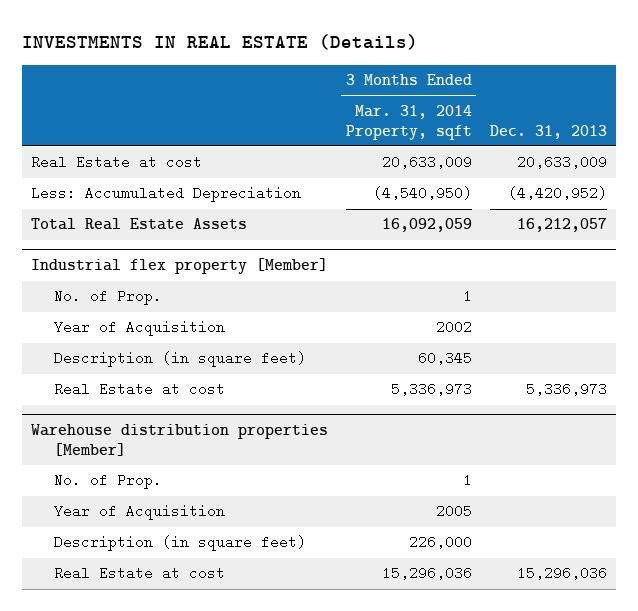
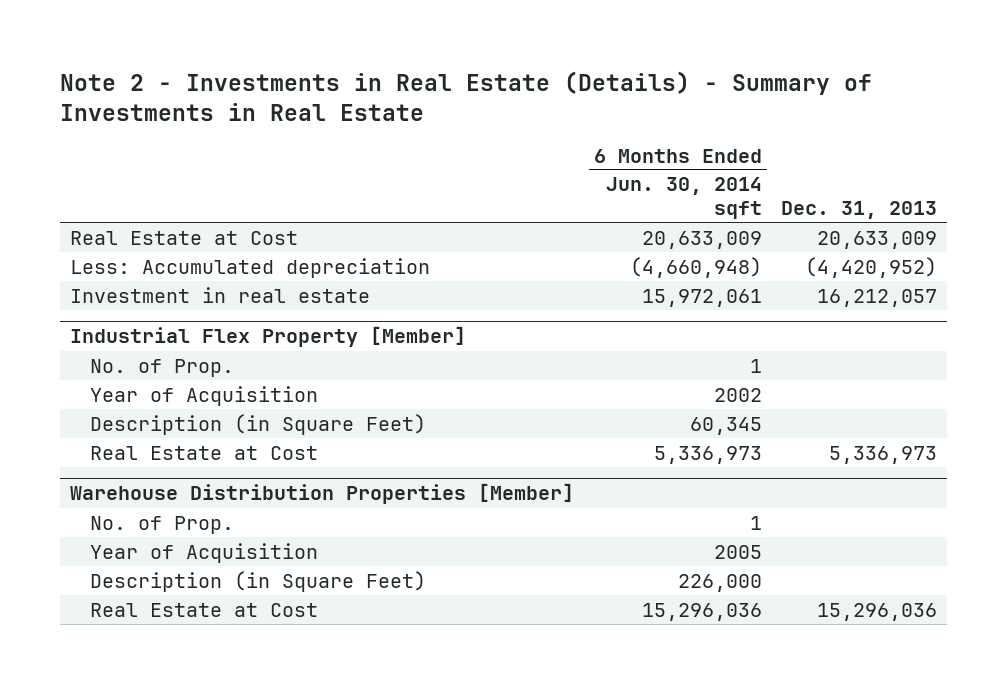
- INVESTMENTS IN REAL ESTATE (Details)
+ Note 2 - Investments in Real Estate (Details) - Summary of Investments in Real Estate
- | 3 Months Ended Mar. 31, 2014 Property, sqft | Dec. 31, 2013
+ | 6 Months Ended Jun. 30, 2014 sqft | Dec. 31, 2013
- Real Estate at cost | 20,633,009 | 20,633,009
- Less: Accumulated Depreciation | (4,540,950) | (4,420,952)
- Total Real Estate Assets | 16,092,059 | 16,212,057
- Industrial flex property [Member]
+ Real Estate at Cost | 20,633,009 | 20,633,009
+ Less: Accumulated depreciation | (4,660,948) | (4,420,952)
+ Investment in real estate | 15,972,061 | 16,212,057
+ Industrial Flex Property [Member]
- Description (in square feet) | 60,345 |
- Real Estate at cost | 5,336,973 | 5,336,973
- Warehouse distribution properties [Member]
+ Description (in Square Feet) | 60,345 |
+ Real Estate at Cost | 5,336,973 | 5,336,973
+ Warehouse Distribution Properties [Member]
- Description (in square feet) | 226,000 |
- Real Estate at cost | 15,296,036 | 15,296,036
+ Description (in Square Feet) | 226,000 |
+ Real Estate at Cost | 15,296,036 | 15,296,036

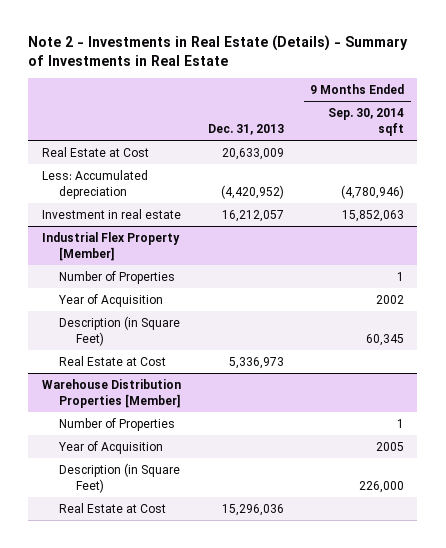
- | 6 Months Ended Jun. 30, 2014 sqft | Dec. 31, 2013
+ | Dec. 31, 2013 | 9 Months Ended Sep. 30, 2014 sqft
@ Industrial Flex Property [Member]
- No. of Prop. | 1 |
+ Number of Properties | | 1
@ Warehouse Distribution Properties [Member]
- No. of Prop. | 1 |
+ Number of Properties | | 1

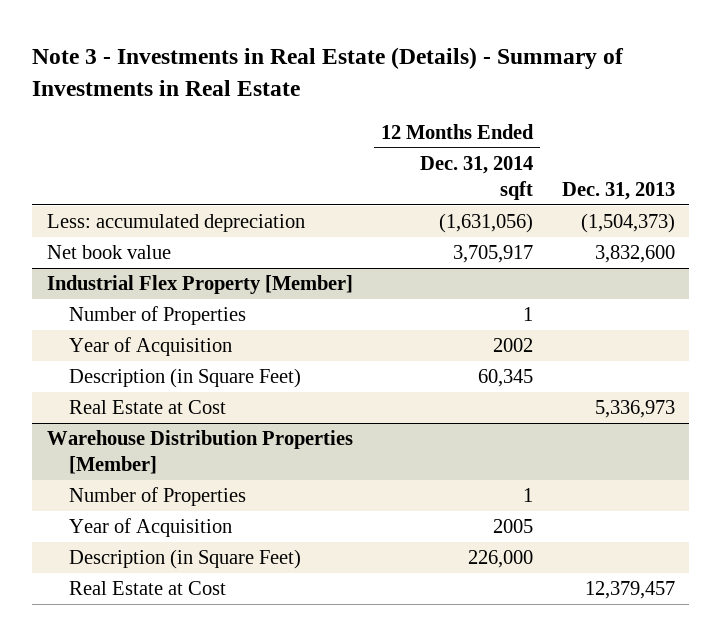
- Note 2 - Investments in Real Estate (Details) - Summary of Investments in Real Estate
+ Note 3 - Investments in Real Estate (Details) - Summary of Investments in Real Estate
- | Dec. 31, 2013 | 9 Months Ended Sep. 30, 2014 sqft
+ | 12 Months Ended Dec. 31, 2014 sqft | Dec. 31, 2013
- Real Estate at Cost | 20,633,009 |
- Less: Accumulated depreciation | (4,420,952) | (4,780,946)
- Investment in real estate | 16,212,057 | 15,852,063
+ Less: accumulated depreciation | (1,631,056) | (1,504,373)
+ Net book value | 3,705,917 | 3,832,600
@ Warehouse Distribution Properties [Member]
- Real Estate at Cost | 15,296,036 |
+ Real Estate at Cost | | 12,379,457

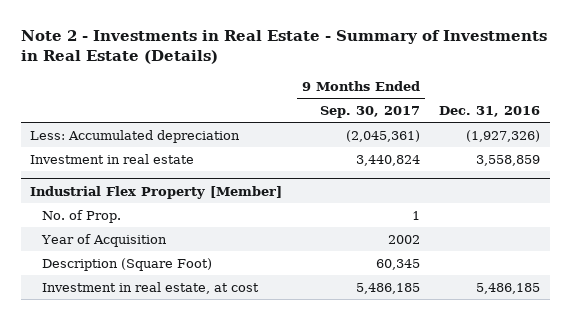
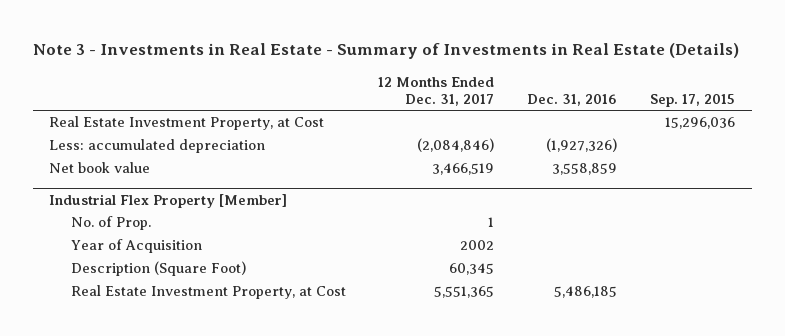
- Note 2 - Investments in Real Estate - Summary of Investments in Real Estate (Details)
+ Note 3 - Investments in Real Estate - Summary of Investments in Real Estate (Details)
- | 9 Months Ended Sep. 30, 2017 | Dec. 31, 2016
+ | 12 Months Ended Dec. 31, 2017 | Dec. 31, 2016 | Sep. 17, 2015
- Less: Accumulated depreciation | (2,045,361) | (1,927,326)
- Investment in real estate | 3,440,824 | 3,558,859
+ Real Estate Investment Property, at Cost | | | 15,296,036
+ Less: accumulated depreciation | (2,084,846) | (1,927,326) |
+ Net book value | 3,466,519 | 3,558,859 |
@ Industrial Flex Property [Member]
- Investment in real estate, at cost | 5,486,185 | 5,486,185
+ Real Estate Investment Property, at Cost | 5,551,365 | 5,486,185 |

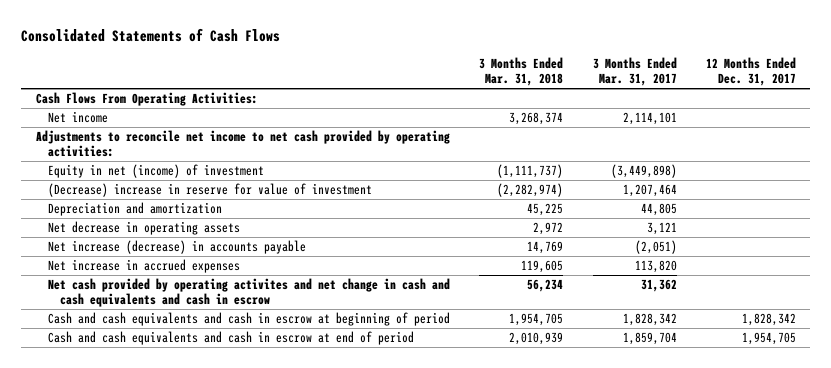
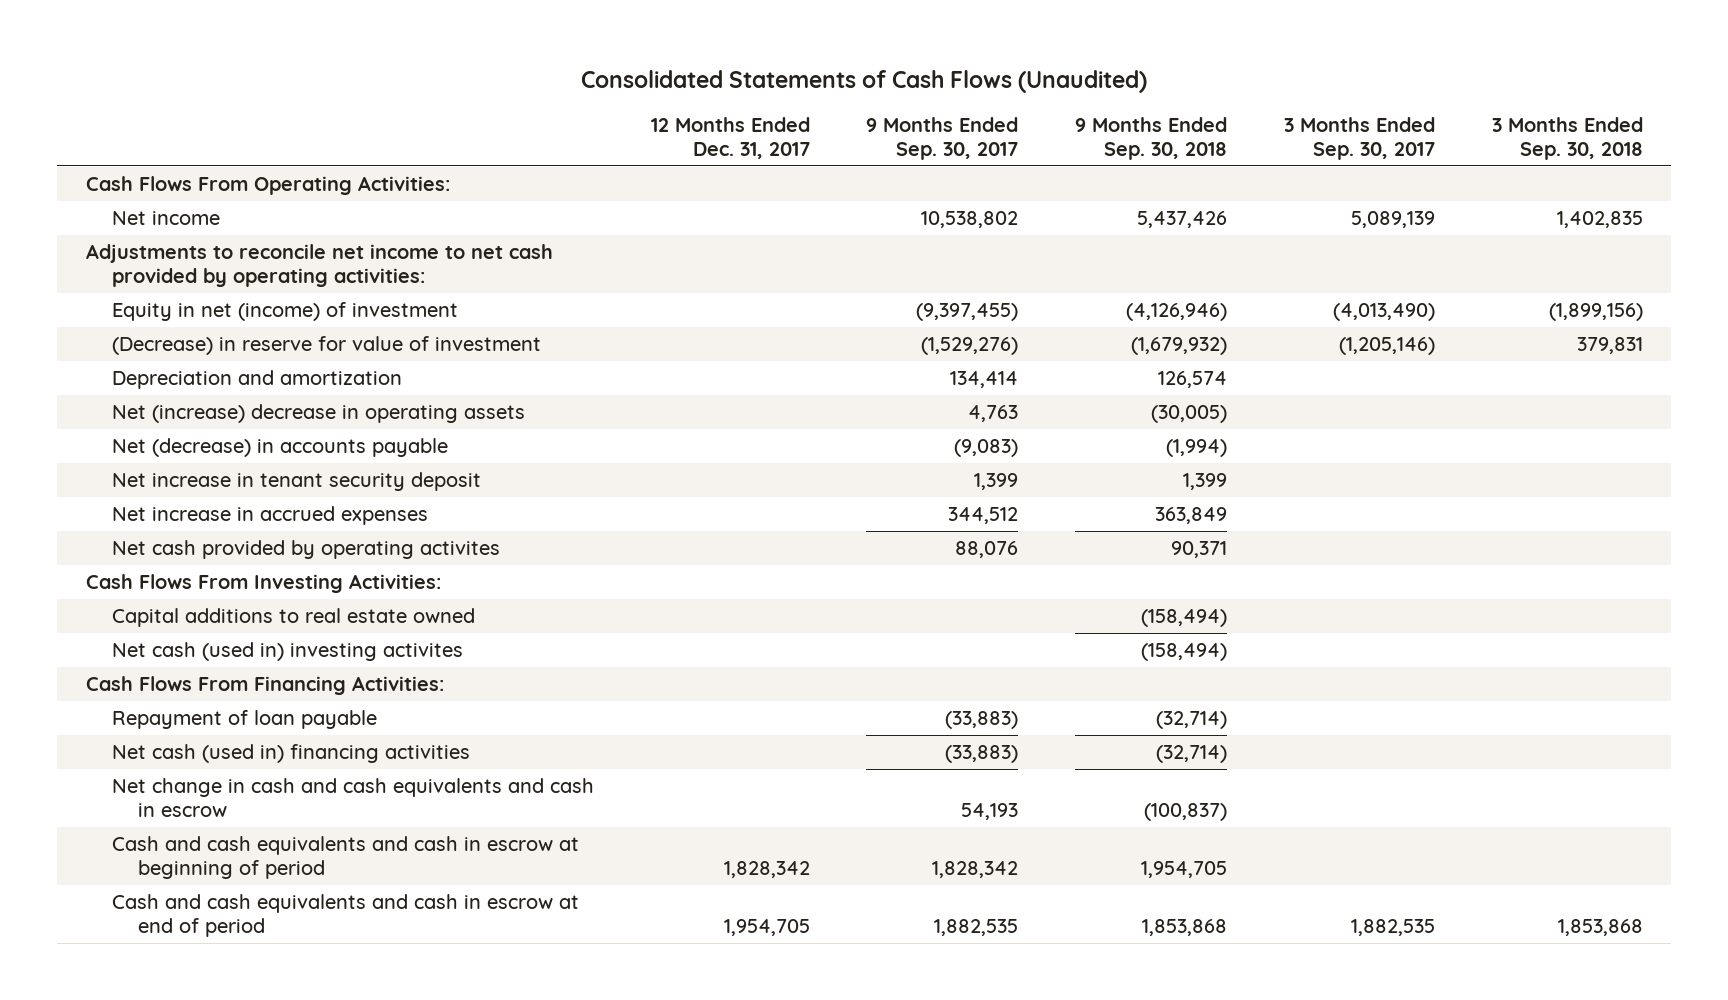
- Consolidated Statements of Cash Flows
+ Consolidated Statements of Cash Flows (Unaudited)
- | 3 Months Ended Mar. 31, 2018 | 3 Months Ended Mar. 31, 2017 | 12 Months Ended Dec. 31, 2017
+ | 12 Months Ended Dec. 31, 2017 | 9 Months Ended Sep. 30, 2017 | 9 Months Ended Sep. 30, 2018 | 3 Months Ended Sep. 30, 2017 | 3 Months Ended Sep. 30, 2018
- (Decrease) increase in reserve for value of investment | (2,282,974) | 1,207,464 |
+ (Decrease) in reserve for value of investment | | (1,529,276) | (1,679,932) | (1,205,146) | 379,831
- Net decrease in operating assets | 2,972 | 3,121 |
- Net increase (decrease) in accounts payable | 14,769 | (2,051) |
+ Net (increase) decrease in operating assets | | 4,763 | (30,005) | |
+ Net (decrease) in accounts payable | | (9,083) | (1,994) | |
+ Net increase in tenant security deposit | | 1,399 | 1,399 | |
- Net cash provided by operating activites and net change in cash and cash equivalents and cash in escrow | 56,234 | 31,362 |
+ Net cash provided by operating activites | | 88,076 | 90,371 | |
+ Cash Flows From Investing Activities:
+ Capital additions to real estate owned | | | (158,494) | |
+ Net cash (used in) investing activites | | | (158,494) | |
+ Cash Flows From Financing Activities:
+ Repayment of loan payable | | (33,883) | (32,714) | |
+ Net cash (used in) financing activities | | (33,883) | (32,714) | |
+ Net change in cash and cash equivalents and cash in escrow | | 54,193 | (100,837) | |

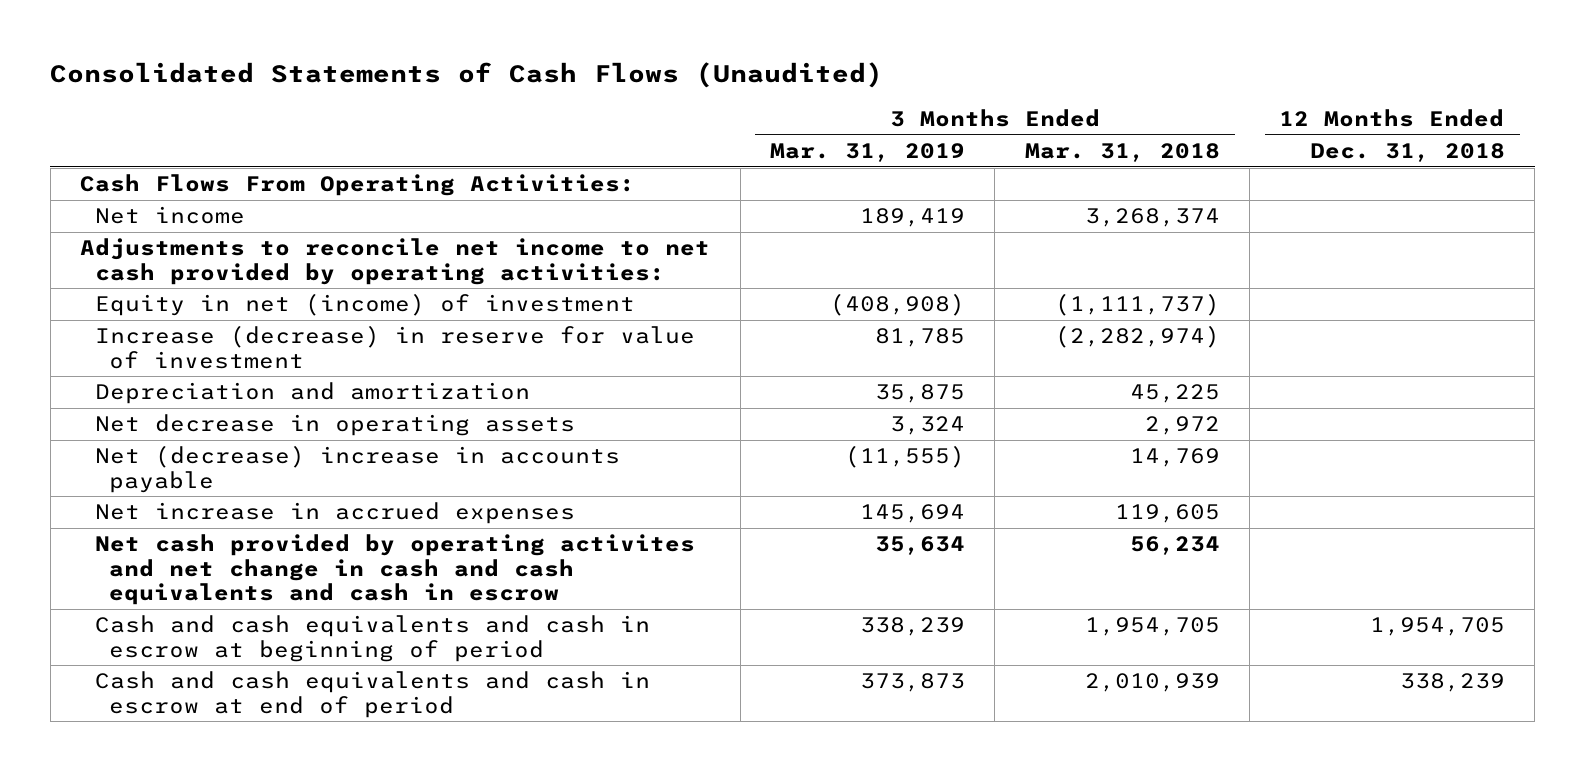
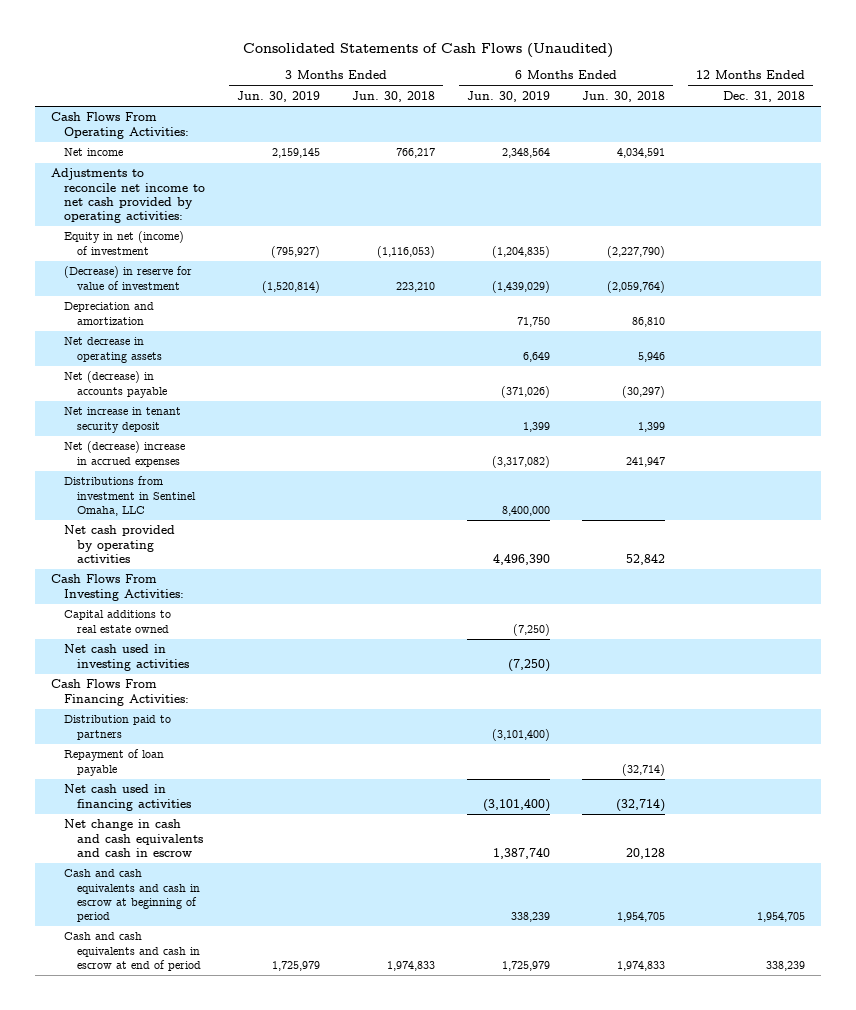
- | 3 Months Ended Mar. 31, 2019 | 3 Months Ended Mar. 31, 2018 | 12 Months Ended Dec. 31, 2018
+ | 3 Months Ended Jun. 30, 2019 | 3 Months Ended Jun. 30, 2018 | 6 Months Ended Jun. 30, 2019 | 6 Months Ended Jun. 30, 2018 | 12 Months Ended Dec. 31, 2018
- Increase (decrease) in reserve for value of investment | 81,785 | (2,282,974) |
+ (Decrease) in reserve for value of investment | (1,520,814) | 223,210 | (1,439,029) | (2,059,764) |
- Net (decrease) increase in accounts payable | (11,555) | 14,769 |
- Net increase in accrued expenses | 145,694 | 119,605 |
- Net cash provided by operating activites and net change in cash and cash equivalents and cash in escrow | 35,634 | 56,234 |
+ Net (decrease) in accounts payable | | | (371,026) | (30,297) |
+ Net increase in tenant security deposit | | | 1,399 | 1,399 |
+ Net (decrease) increase in accrued expenses | | | (3,317,082) | 241,947 |
+ Distributions from investment in Sentinel Omaha, LLC | | | 8,400,000 | |
+ Net cash provided by operating activities | | | 4,496,390 | 52,842 |
+ Cash Flows From Investing Activities:
+ Capital additions to real estate owned | | | (7,250) | |
+ Net cash used in investing activities | | | (7,250) | |
+ Cash Flows From Financing Activities:
+ Distribution paid to partners | | | (3,101,400) | |
+ Repayment of loan payable | | | | (32,714) |
+ Net cash used in financing activities | | | (3,101,400) | (32,714) |
+ Net change in cash and cash equivalents and cash in escrow | | | 1,387,740 | 20,128 |

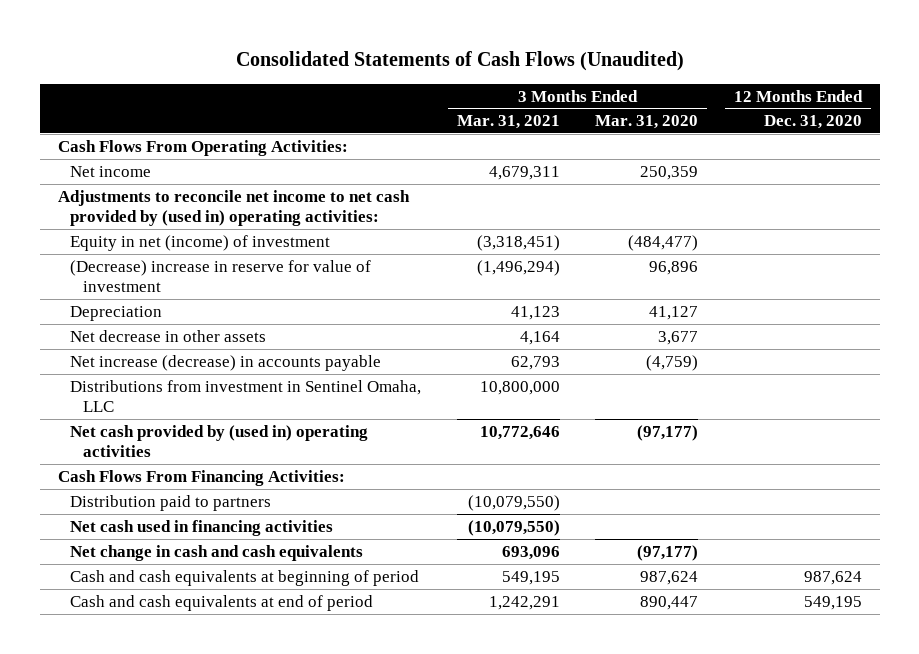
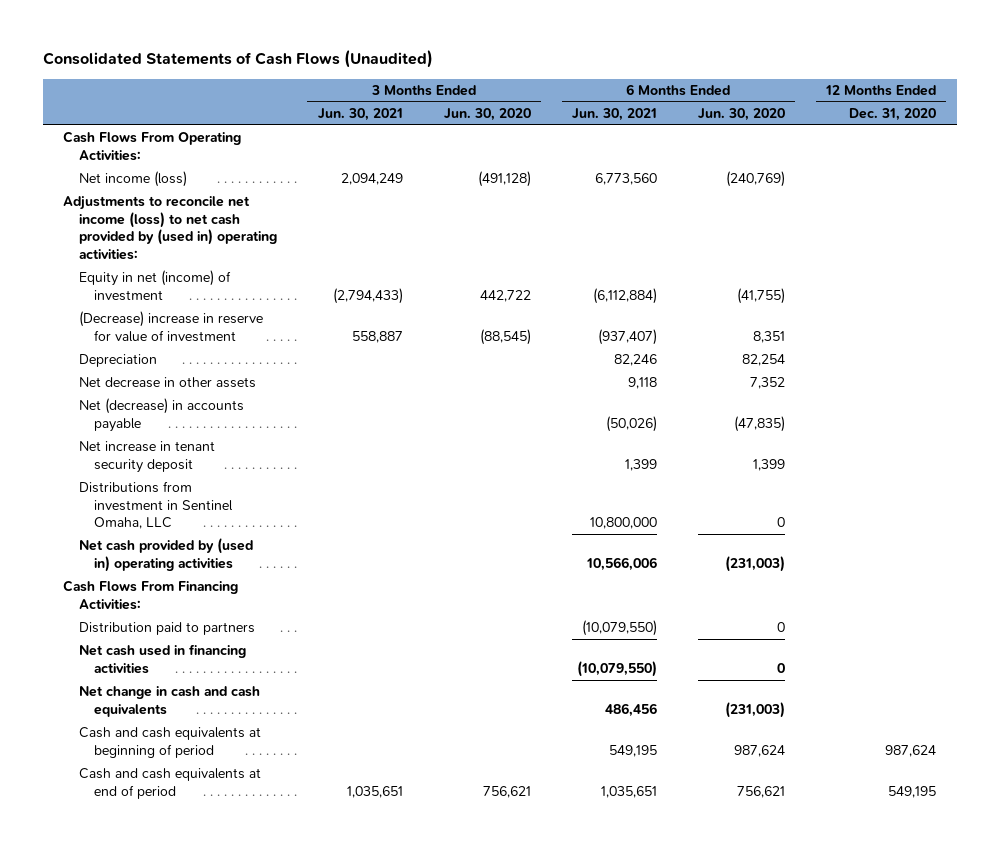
- | 3 Months Ended Mar. 31, 2021 | 3 Months Ended Mar. 31, 2020 | 12 Months Ended Dec. 31, 2020
+ | 3 Months Ended Jun. 30, 2021 | 3 Months Ended Jun. 30, 2020 | 6 Months Ended Jun. 30, 2021 | 6 Months Ended Jun. 30, 2020 | 12 Months Ended Dec. 31, 2020
- Net income | 4,679,311 | 250,359 |
- Adjustments to reconcile net income to net cash provided by (used in) operating activities:
+ Net income (loss) | 2,094,249 | (491,128) | 6,773,560 | (240,769) |
+ Adjustments to reconcile net income (loss) to net cash provided by (used in) operating activities:
- Net increase (decrease) in accounts payable | 62,793 | (4,759) |
+ Net (decrease) in accounts payable | | | (50,026) | (47,835) |
+ Net increase in tenant security deposit | | | 1,399 | 1,399 |

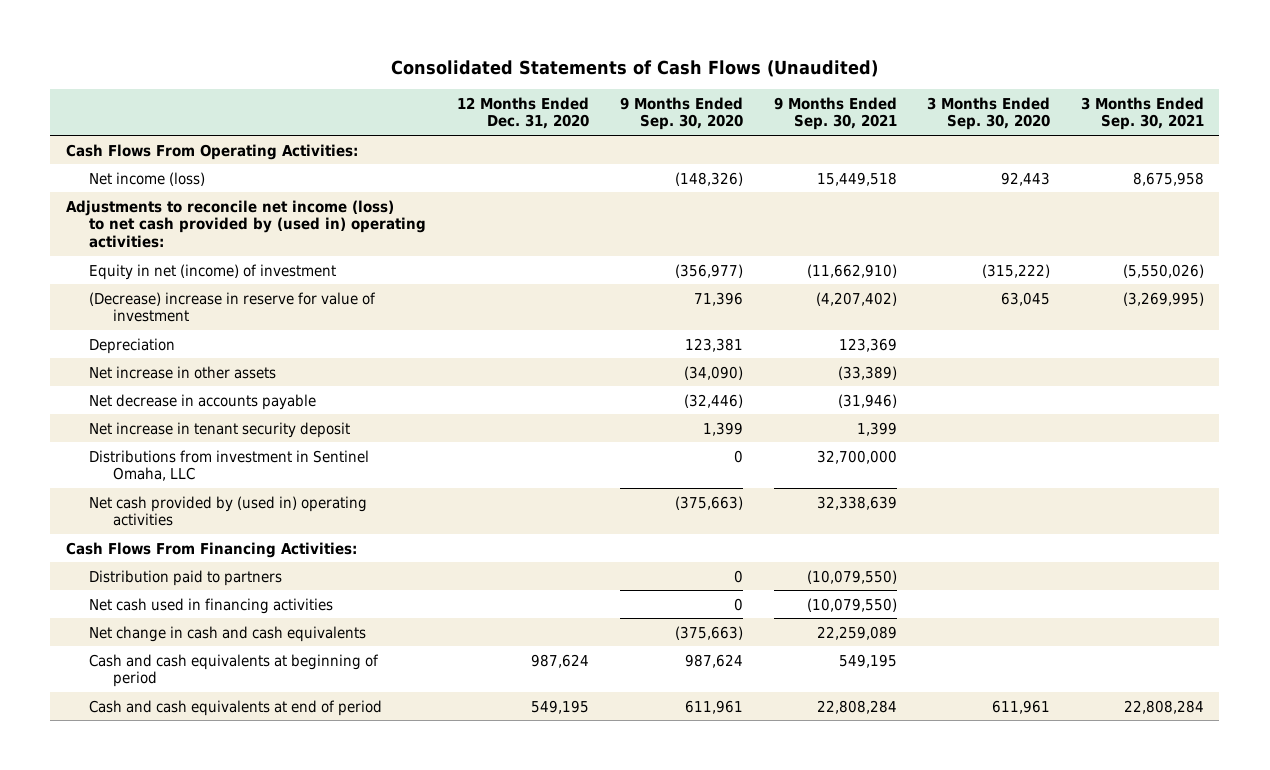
- | 3 Months Ended Jun. 30, 2021 | 3 Months Ended Jun. 30, 2020 | 6 Months Ended Jun. 30, 2021 | 6 Months Ended Jun. 30, 2020 | 12 Months Ended Dec. 31, 2020
+ | 12 Months Ended Dec. 31, 2020 | 9 Months Ended Sep. 30, 2020 | 9 Months Ended Sep. 30, 2021 | 3 Months Ended Sep. 30, 2020 | 3 Months Ended Sep. 30, 2021
- Net decrease in other assets | | | 9,118 | 7,352 |
- Net (decrease) in accounts payable | | | (50,026) | (47,835) |
+ Net increase in other assets | | (34,090) | (33,389) | |
+ Net decrease in accounts payable | | (32,446) | (31,946) | |

